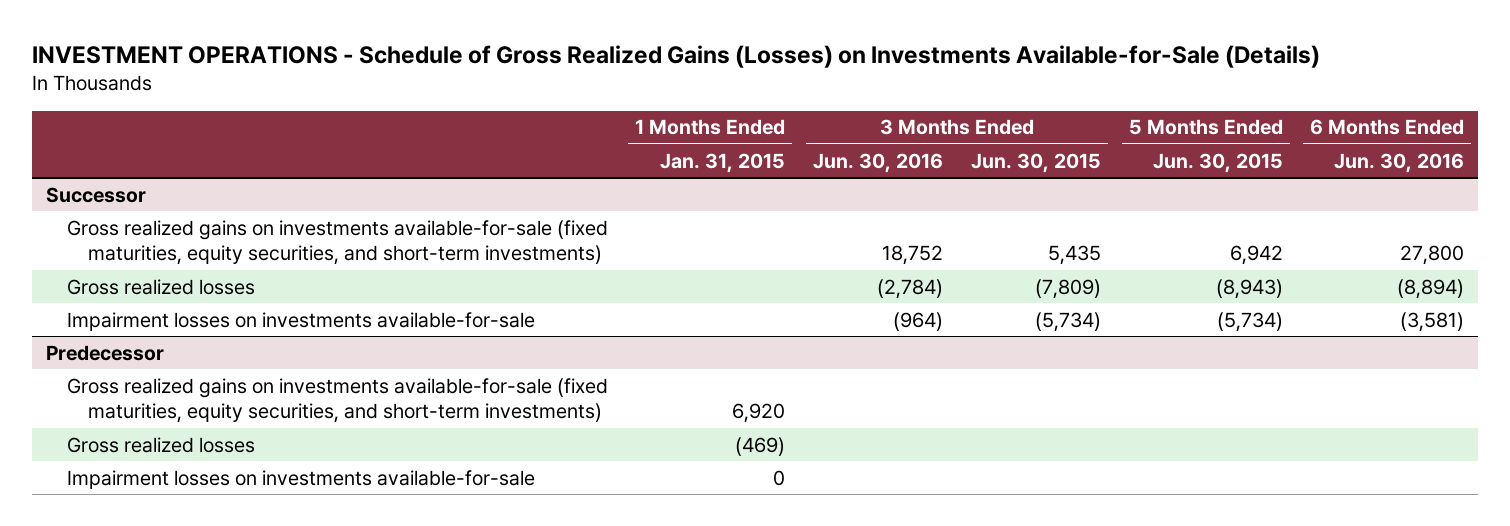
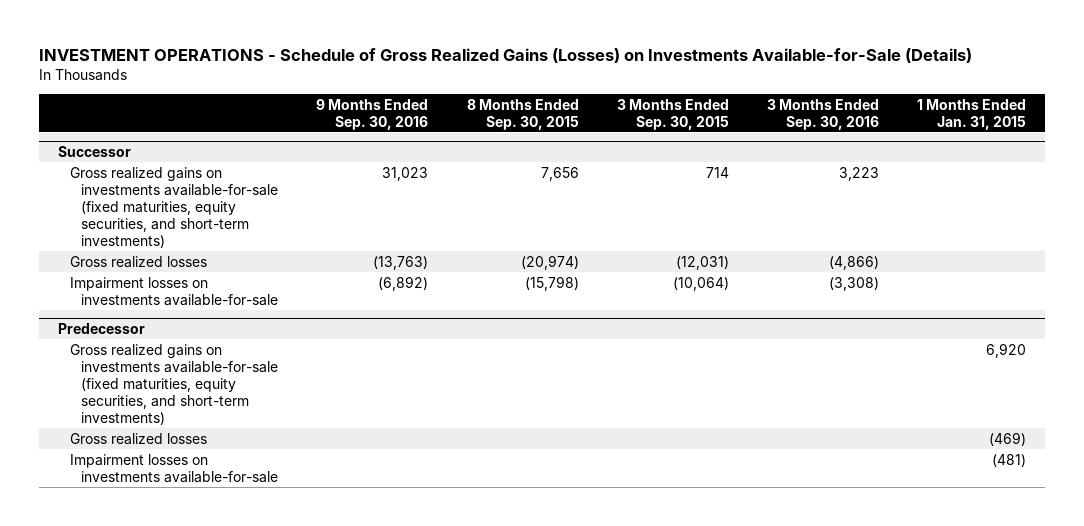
- | 1 Months Ended Jan. 31, 2015 | 3 Months Ended Jun. 30, 2016 | 3 Months Ended Jun. 30, 2015 | 5 Months Ended Jun. 30, 2015 | 6 Months Ended Jun. 30, 2016
+ | 9 Months Ended Sep. 30, 2016 | 8 Months Ended Sep. 30, 2015 | 3 Months Ended Sep. 30, 2015 | 3 Months Ended Sep. 30, 2016 | 1 Months Ended Jan. 31, 2015
@ Predecessor
- Impairment losses on investments available-for-sale | 0 | | | |
+ Impairment losses on investments available-for-sale | | | | | (481)

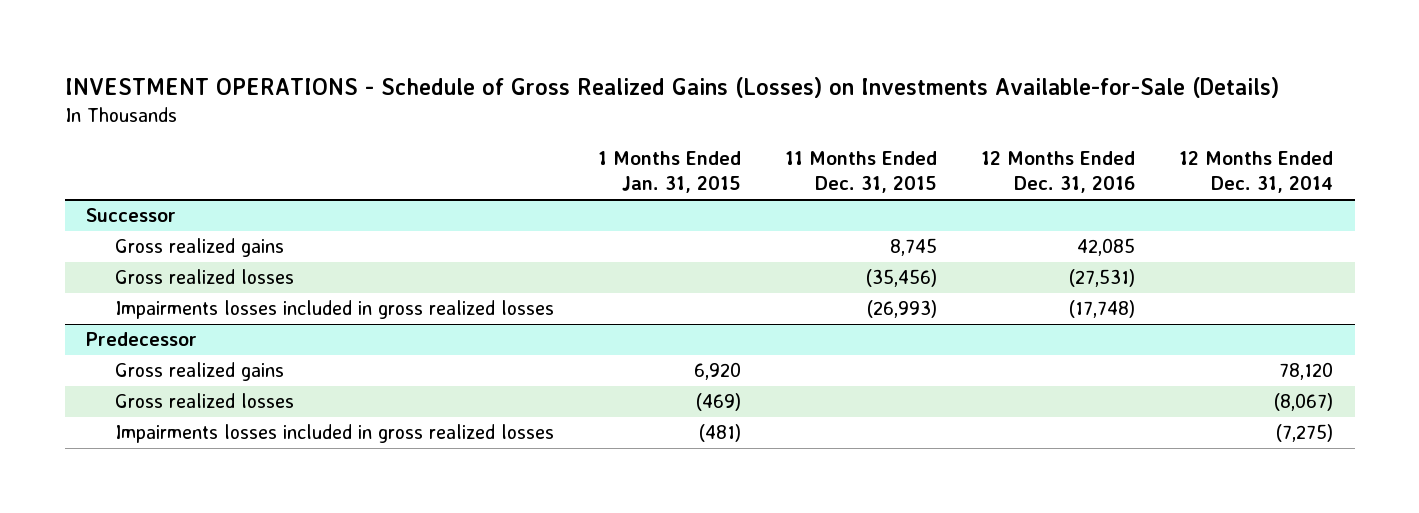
- | 9 Months Ended Sep. 30, 2016 | 8 Months Ended Sep. 30, 2015 | 3 Months Ended Sep. 30, 2015 | 3 Months Ended Sep. 30, 2016 | 1 Months Ended Jan. 31, 2015
+ | 1 Months Ended Jan. 31, 2015 | 11 Months Ended Dec. 31, 2015 | 12 Months Ended Dec. 31, 2016 | 12 Months Ended Dec. 31, 2014
@ Successor
- Gross realized gains on investments available-for-sale (fixed maturities, equity securities, and short-term investments) | 31,023 | 7,656 | 714 | 3,223 |
+ Gross realized gains | | 8,745 | 42,085 |
- Impairment losses on investments available-for-sale | (6,892) | (15,798) | (10,064) | (3,308) |
+ Impairments losses included in gross realized losses | | (26,993) | (17,748) |
@ Predecessor
- Gross realized gains on investments available-for-sale (fixed maturities, equity securities, and short-term investments) | | | | | 6,920
+ Gross realized gains | 6,920 | | | 78,120
- Impairment losses on investments available-for-sale | | | | | (481)
+ Impairments losses included in gross realized losses | (481) | | | (7,275)

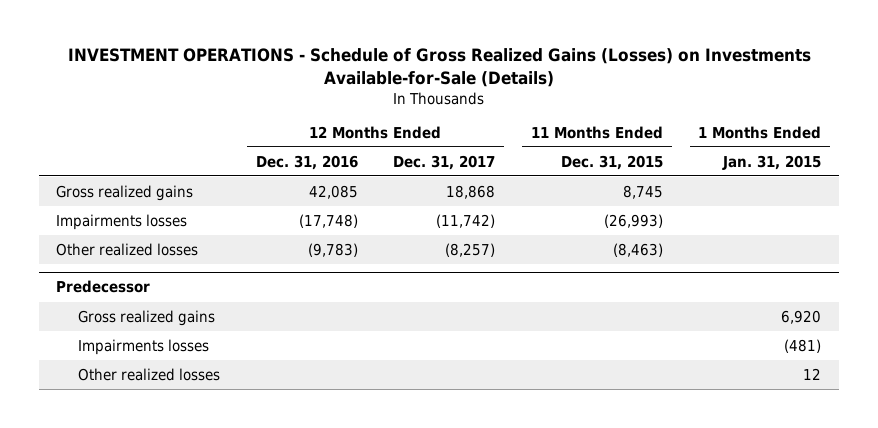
- | 1 Months Ended Jan. 31, 2015 | 11 Months Ended Dec. 31, 2015 | 12 Months Ended Dec. 31, 2016 | 12 Months Ended Dec. 31, 2014
+ | 12 Months Ended Dec. 31, 2016 | 12 Months Ended Dec. 31, 2017 | 11 Months Ended Dec. 31, 2015 | 1 Months Ended Jan. 31, 2015
- Successor
- Gross realized losses | | (35,456) | (27,531) |
- Impairments losses included in gross realized losses | | (26,993) | (17,748) |
+ Impairments losses | (17,748) | (11,742) | (26,993) |
+ Other realized losses | (9,783) | (8,257) | (8,463) |
@ Predecessor
- Gross realized losses | (469) | | | (8,067)
- Impairments losses included in gross realized losses | (481) | | | (7,275)
+ Impairments losses | | | | (481)
+ Other realized losses | | | | 12

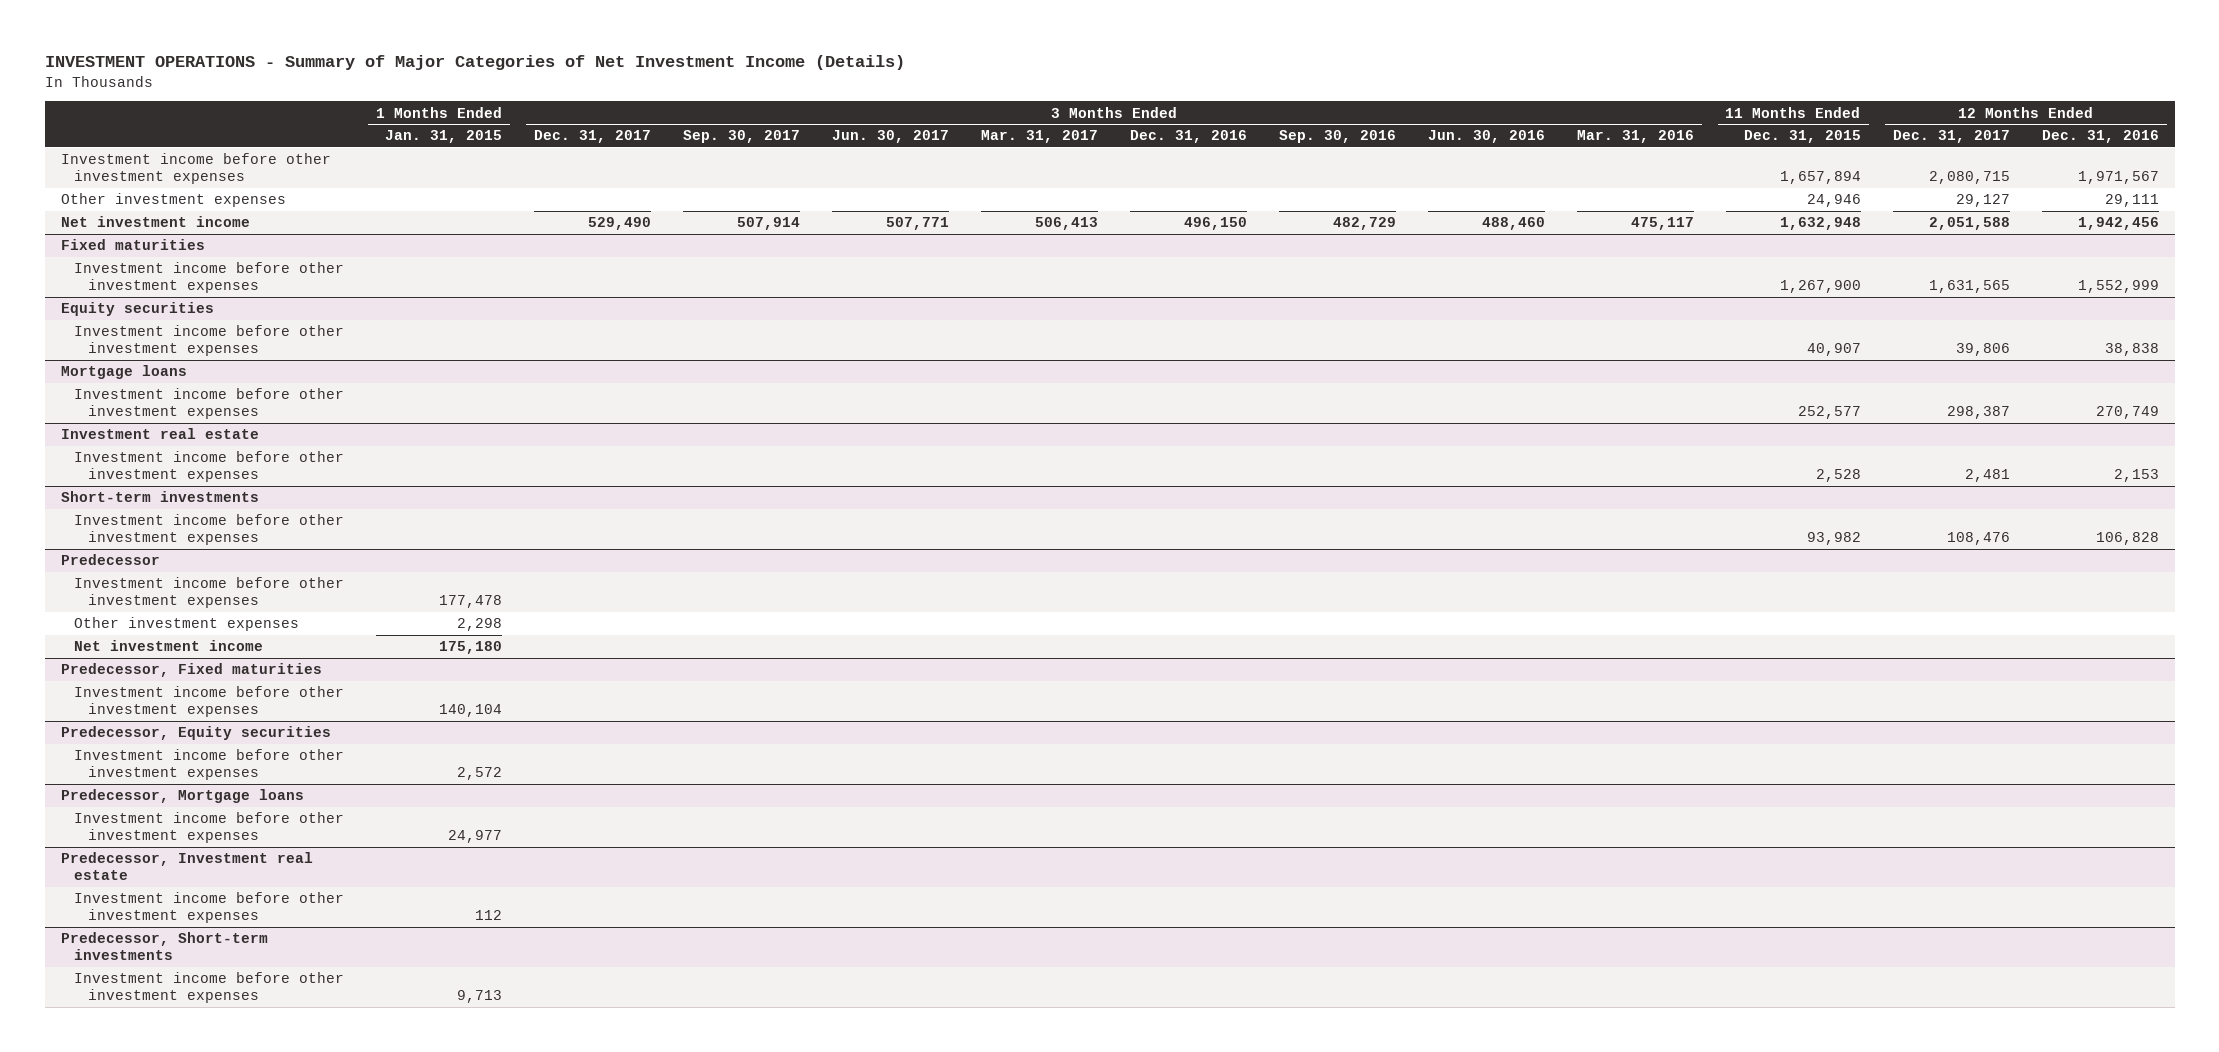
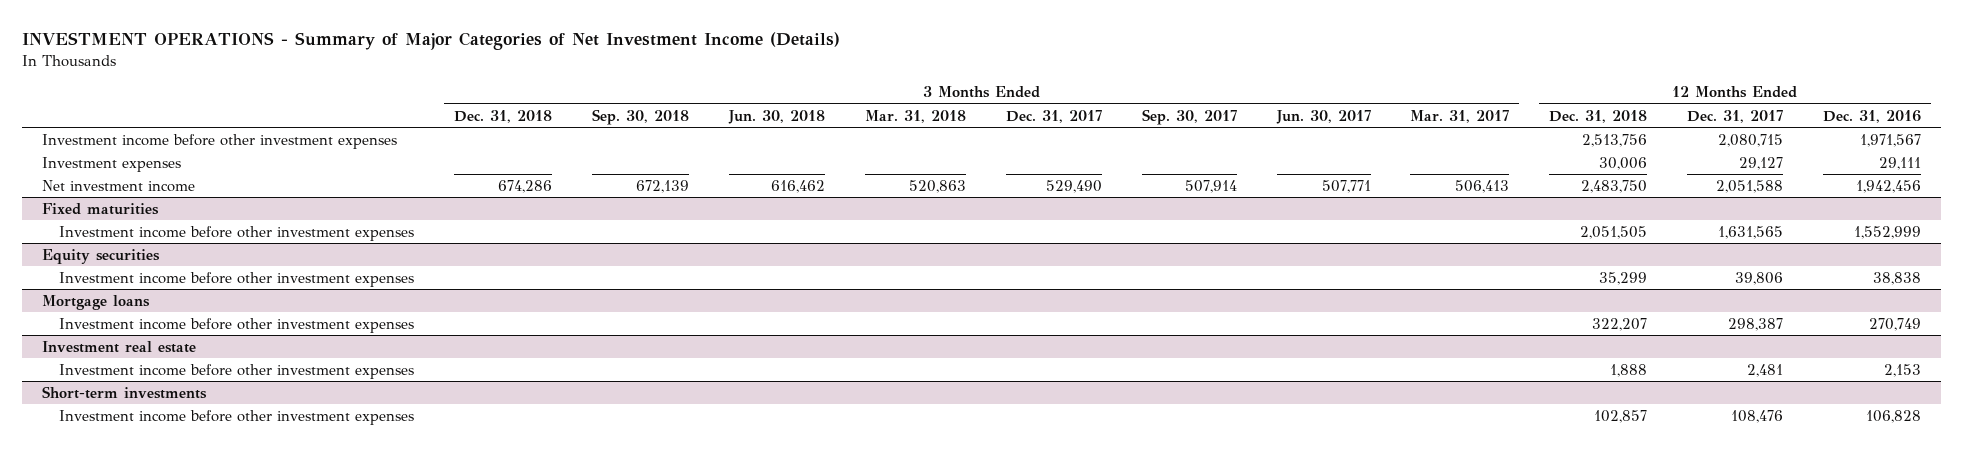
- | 1 Months Ended Jan. 31, 2015 | 3 Months Ended Dec. 31, 2017 | 3 Months Ended Sep. 30, 2017 | 3 Months Ended Jun. 30, 2017 | 3 Months Ended Mar. 31, 2017 | 3 Months Ended Dec. 31, 2016 | 3 Months Ended Sep. 30, 2016 | 3 Months Ended Jun. 30, 2016 | 3 Months Ended Mar. 31, 2016 | 11 Months Ended Dec. 31, 2015 | 12 Months Ended Dec. 31, 2017 | 12 Months Ended Dec. 31, 2016
+ | 3 Months Ended Dec. 31, 2018 | 3 Months Ended Sep. 30, 2018 | 3 Months Ended Jun. 30, 2018 | 3 Months Ended Mar. 31, 2018 | 3 Months Ended Dec. 31, 2017 | 3 Months Ended Sep. 30, 2017 | 3 Months Ended Jun. 30, 2017 | 3 Months Ended Mar. 31, 2017 | 12 Months Ended Dec. 31, 2018 | 12 Months Ended Dec. 31, 2017 | 12 Months Ended Dec. 31, 2016
- Other investment expenses | | | | | | | | | | 24,946 | 29,127 | 29,111
+ Investment expenses | | | | | | | | | 30,006 | 29,127 | 29,111
- Predecessor
- Investment income before other investment expenses | 177,478 | | | | | | | | | | |
- Other investment expenses | 2,298 | | | | | | | | | | |
- Net investment income | 175,180 | | | | | | | | | | |
- Predecessor, Fixed maturities
- Investment income before other investment expenses | 140,104 | | | | | | | | | | |
- Predecessor, Equity securities
- Investment income before other investment expenses | 2,572 | | | | | | | | | | |
- Predecessor, Mortgage loans
- Investment income before other investment expenses | 24,977 | | | | | | | | | | |
- Predecessor, Investment real estate
- Investment income before other investment expenses | 112 | | | | | | | | | | |
- Predecessor, Short-term investments
- Investment income before other investment expenses | 9,713 | | | | | | | | | | |

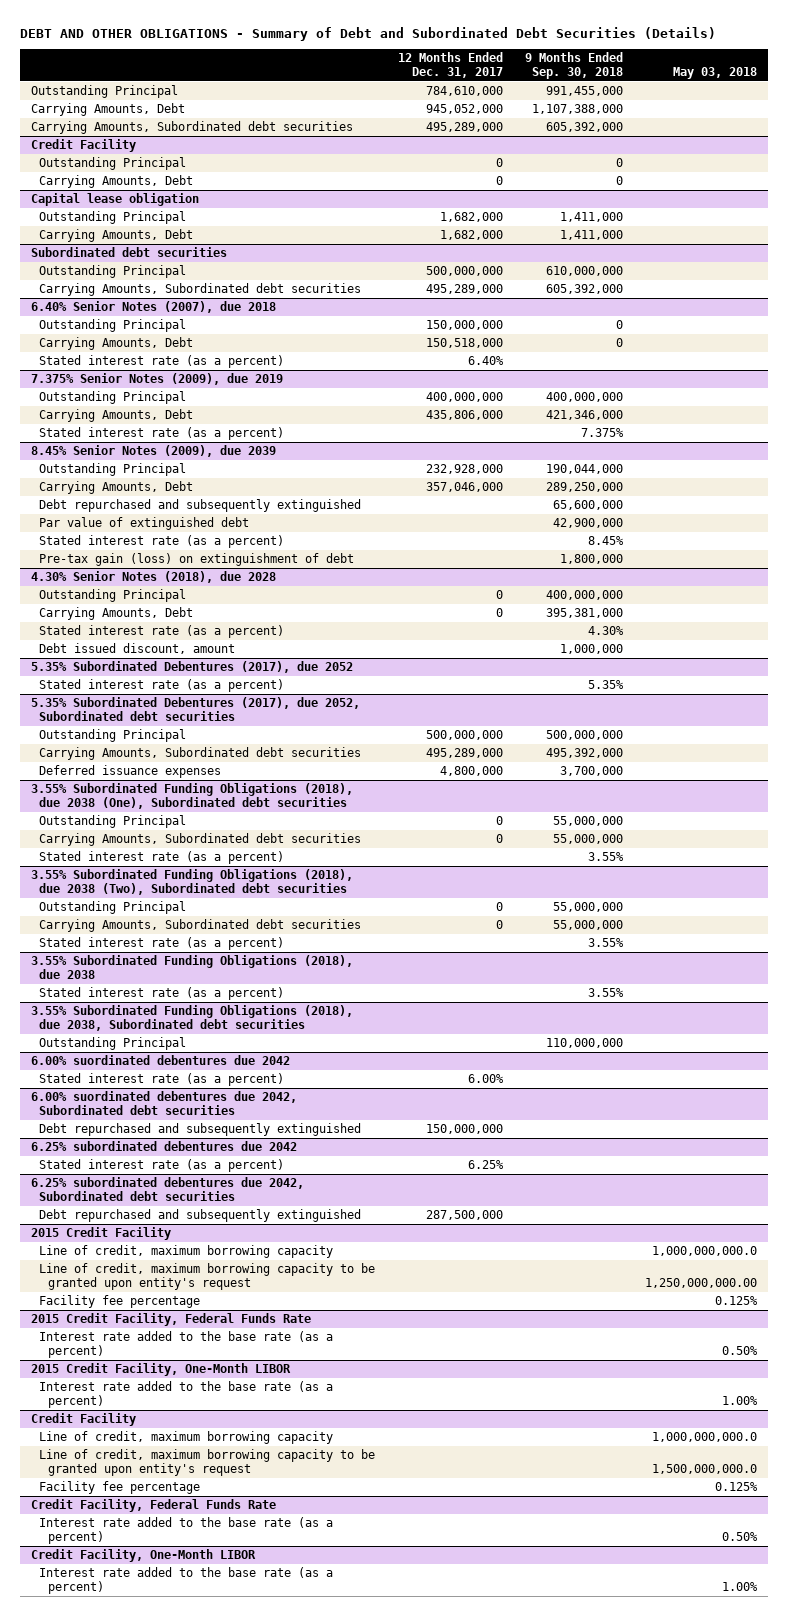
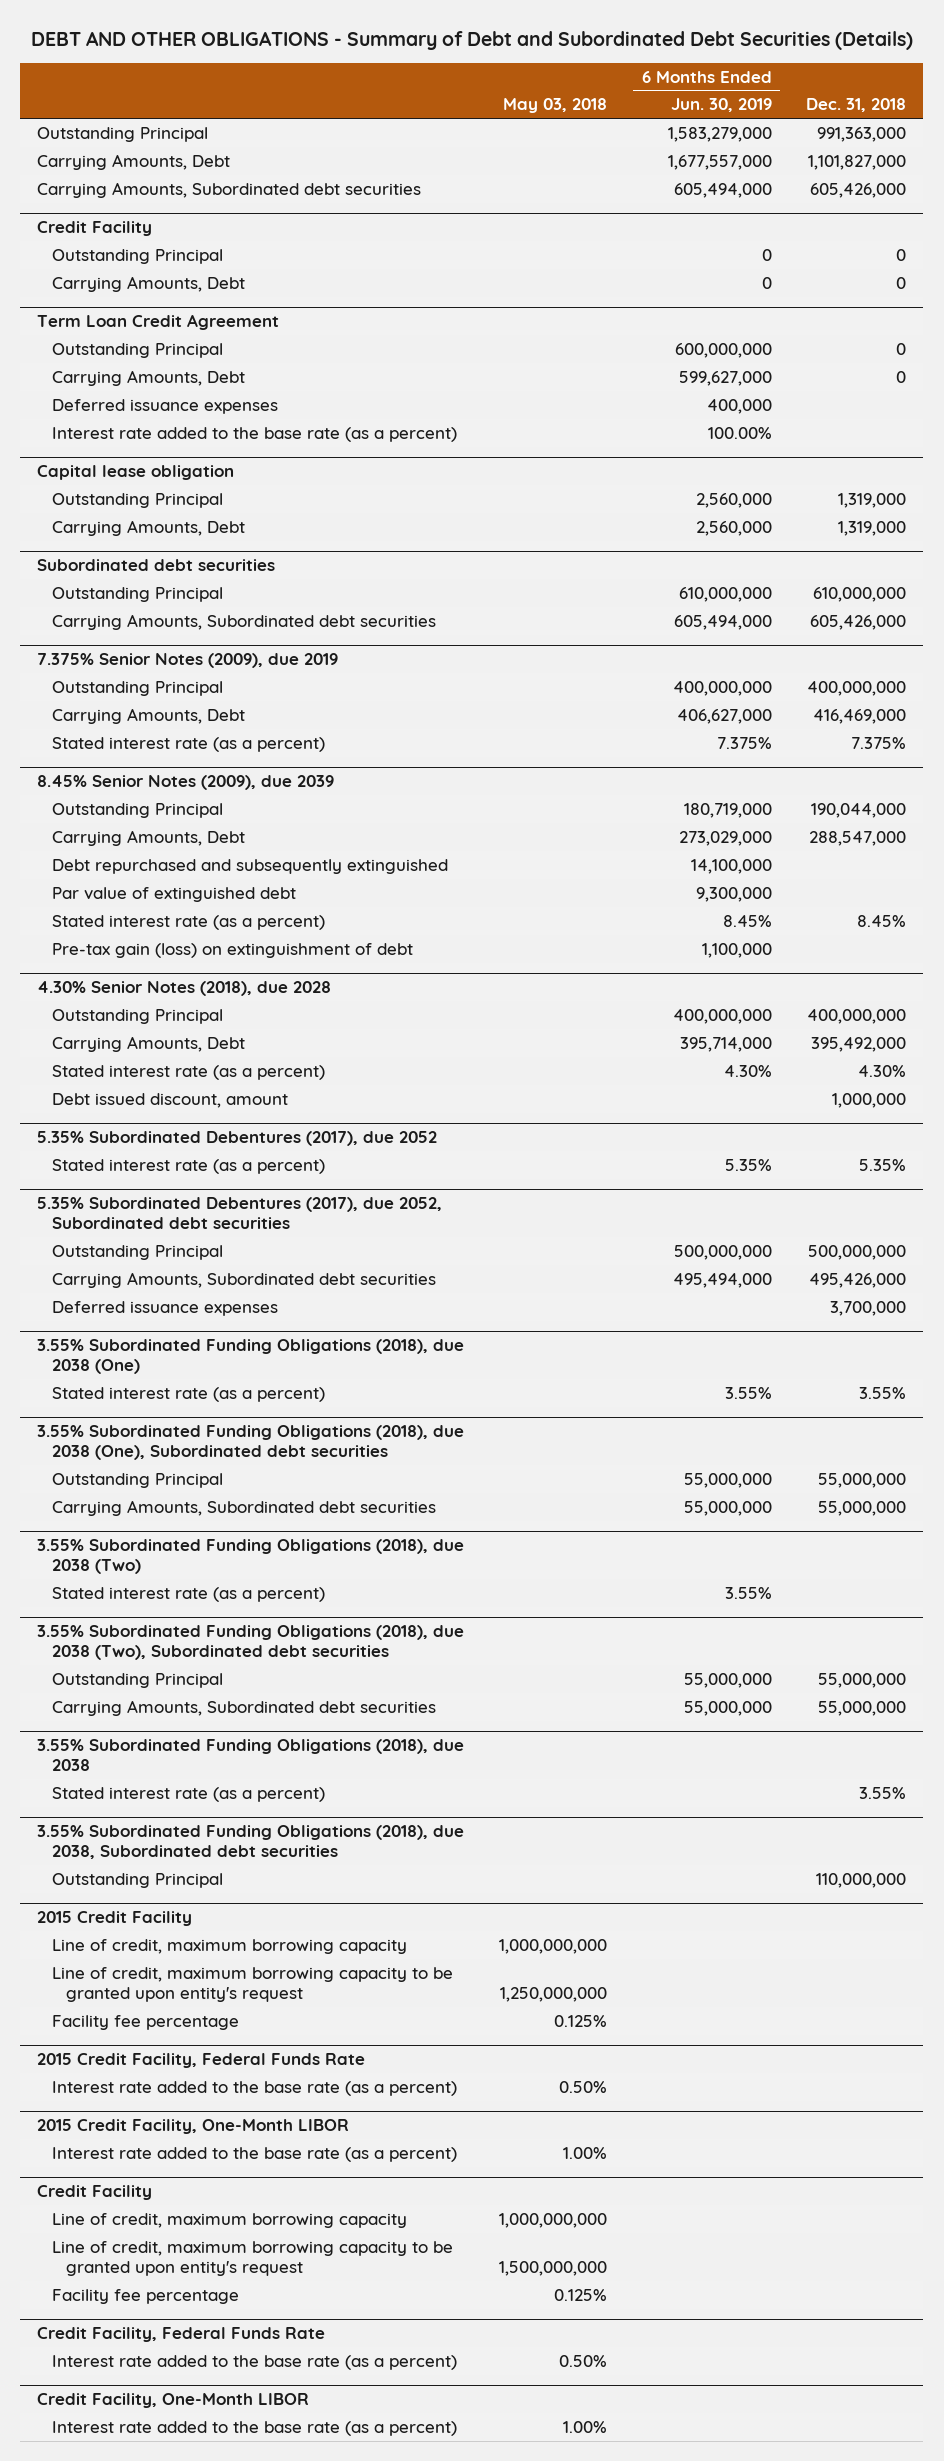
- | 12 Months Ended Dec. 31, 2017 | 9 Months Ended Sep. 30, 2018 | May 03, 2018
+ | May 03, 2018 | 6 Months Ended Jun. 30, 2019 | Dec. 31, 2018
+ Term Loan Credit Agreement
+ Outstanding Principal | | 600,000,000 | 0
+ Carrying Amounts, Debt | | 599,627,000 | 0
+ Deferred issuance expenses | | 400,000 |
+ Interest rate added to the base rate (as a percent) | | 100.00% |
- 6.40% Senior Notes (2007), due 2018
- Outstanding Principal | 150,000,000 | 0 |
- Carrying Amounts, Debt | 150,518,000 | 0 |
- Stated interest rate (as a percent) | 6.40% | |
+ 3.55% Subordinated Funding Obligations (2018), due 2038 (One)
+ Stated interest rate (as a percent) | | 3.55% | 3.55%
@ 3.55% Subordinated Funding Obligations (2018), due 2038 (One), Subordinated debt securities
- Stated interest rate (as a percent) | | 3.55% |
+ 3.55% Subordinated Funding Obligations (2018), due 2038 (Two)
+ Stated interest rate (as a percent) | | 3.55% |
@ 3.55% Subordinated Funding Obligations (2018), due 2038 (Two), Subordinated debt securities
- Stated interest rate (as a percent) | | 3.55% |
- 6.00% suordinated debentures due 2042
- Stated interest rate (as a percent) | 6.00% | |
- 6.00% suordinated debentures due 2042, Subordinated debt securities
- Debt repurchased and subsequently extinguished | 150,000,000 | |
- 6.25% subordinated debentures due 2042
- Stated interest rate (as a percent) | 6.25% | |
- 6.25% subordinated debentures due 2042, Subordinated debt securities
- Debt repurchased and subsequently extinguished | 287,500,000 | |
@ 2015 Credit Facility
- Line of credit, maximum borrowing capacity | | | 1,000,000,000.0
- Line of credit, maximum borrowing capacity to be granted upon entity's request | | | 1,250,000,000.00
+ Line of credit, maximum borrowing capacity | 1,000,000,000 | |
+ Line of credit, maximum borrowing capacity to be granted upon entity's request | 1,250,000,000 | |
@ Credit Facility
- Line of credit, maximum borrowing capacity | | | 1,000,000,000.0
- Line of credit, maximum borrowing capacity to be granted upon entity's request | | | 1,500,000,000.0
+ Line of credit, maximum borrowing capacity | 1,000,000,000 | |
+ Line of credit, maximum borrowing capacity to be granted upon entity's request | 1,500,000,000 | |

